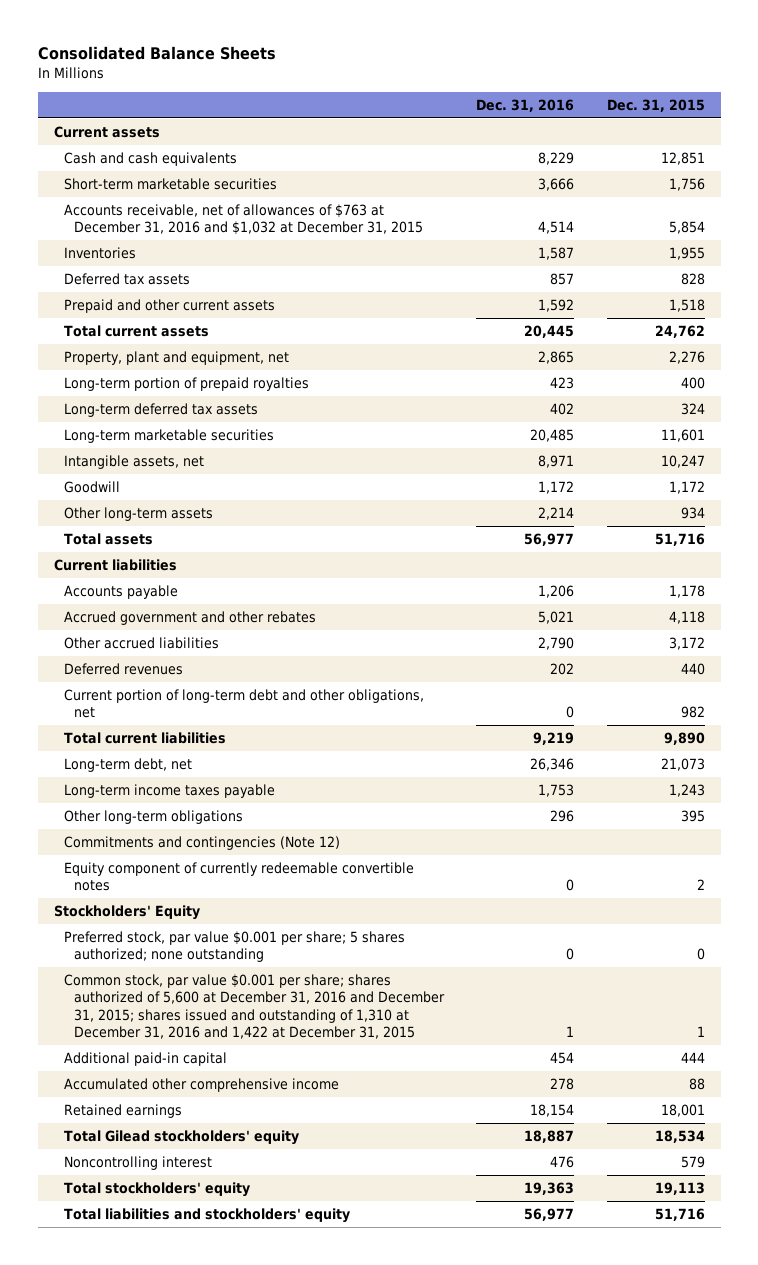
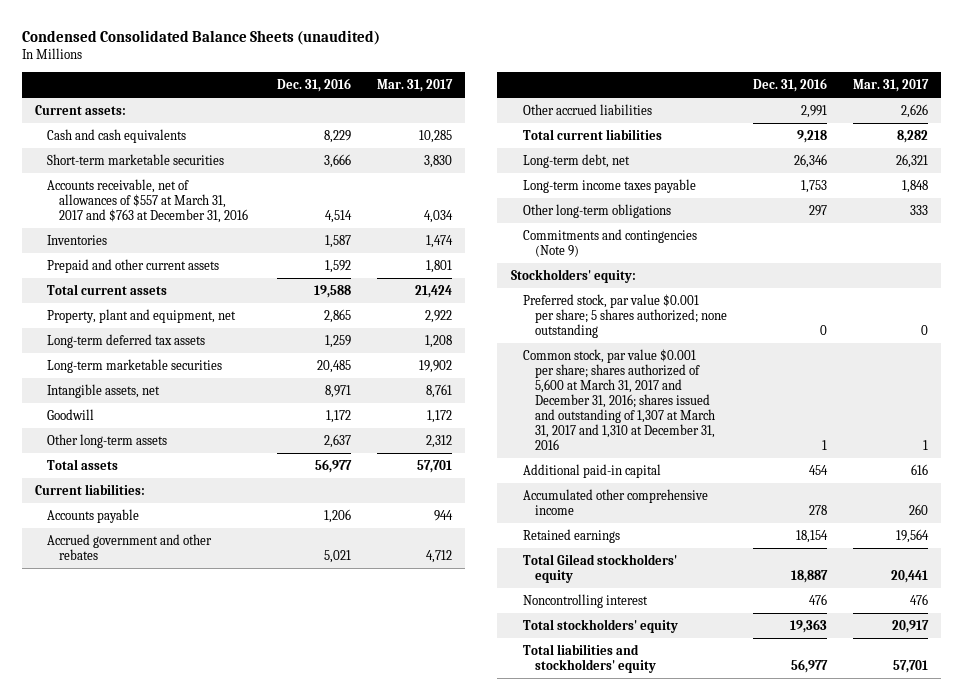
- Consolidated Balance Sheets
+ Condensed Consolidated Balance Sheets (unaudited)
- | Dec. 31, 2016 | Dec. 31, 2015
+ | Dec. 31, 2016 | Mar. 31, 2017
- Current assets
+ Current assets:
- Accounts receivable, net of allowances of $763 at December 31, 2016 and $1,032 at December 31, 2015 | 4,514 | 5,854
+ Accounts receivable, net of allowances of $557 at March 31, 2017 and $763 at December 31, 2016 | 4,514 | 4,034
- Deferred tax assets | 857 | 828
- Total current assets | 20,445 | 24,762
+ Total current assets | 19,588 | 21,424
- Long-term portion of prepaid royalties | 423 | 400
- Long-term deferred tax assets | 402 | 324
+ Long-term deferred tax assets | 1,259 | 1,208
- Other long-term assets | 2,214 | 934
+ Other long-term assets | 2,637 | 2,312
- Current liabilities
+ Current liabilities:
- Other accrued liabilities | 2,790 | 3,172
- Deferred revenues | 202 | 440
- Current portion of long-term debt and other obligations, net | 0 | 982
- Total current liabilities | 9,219 | 9,890
+ Other accrued liabilities | 2,991 | 2,626
+ Total current liabilities | 9,218 | 8,282
- Other long-term obligations | 296 | 395
- Commitments and contingencies (Note 12)
- Equity component of currently redeemable convertible notes | 0 | 2
- Stockholders' Equity
+ Other long-term obligations | 297 | 333
+ Commitments and contingencies (Note 9)
+ Stockholders' equity:
- Common stock, par value $0.001 per share; shares authorized of 5,600 at December 31, 2016 and December 31, 2015; shares issued and outstanding of 1,310 at December 31, 2016 and 1,422 at December 31, 2015 | 1 | 1
+ Common stock, par value $0.001 per share; shares authorized of 5,600 at March 31, 2017 and December 31, 2016; shares issued and outstanding of 1,307 at March 31, 2017 and 1,310 at December 31, 2016 | 1 | 1

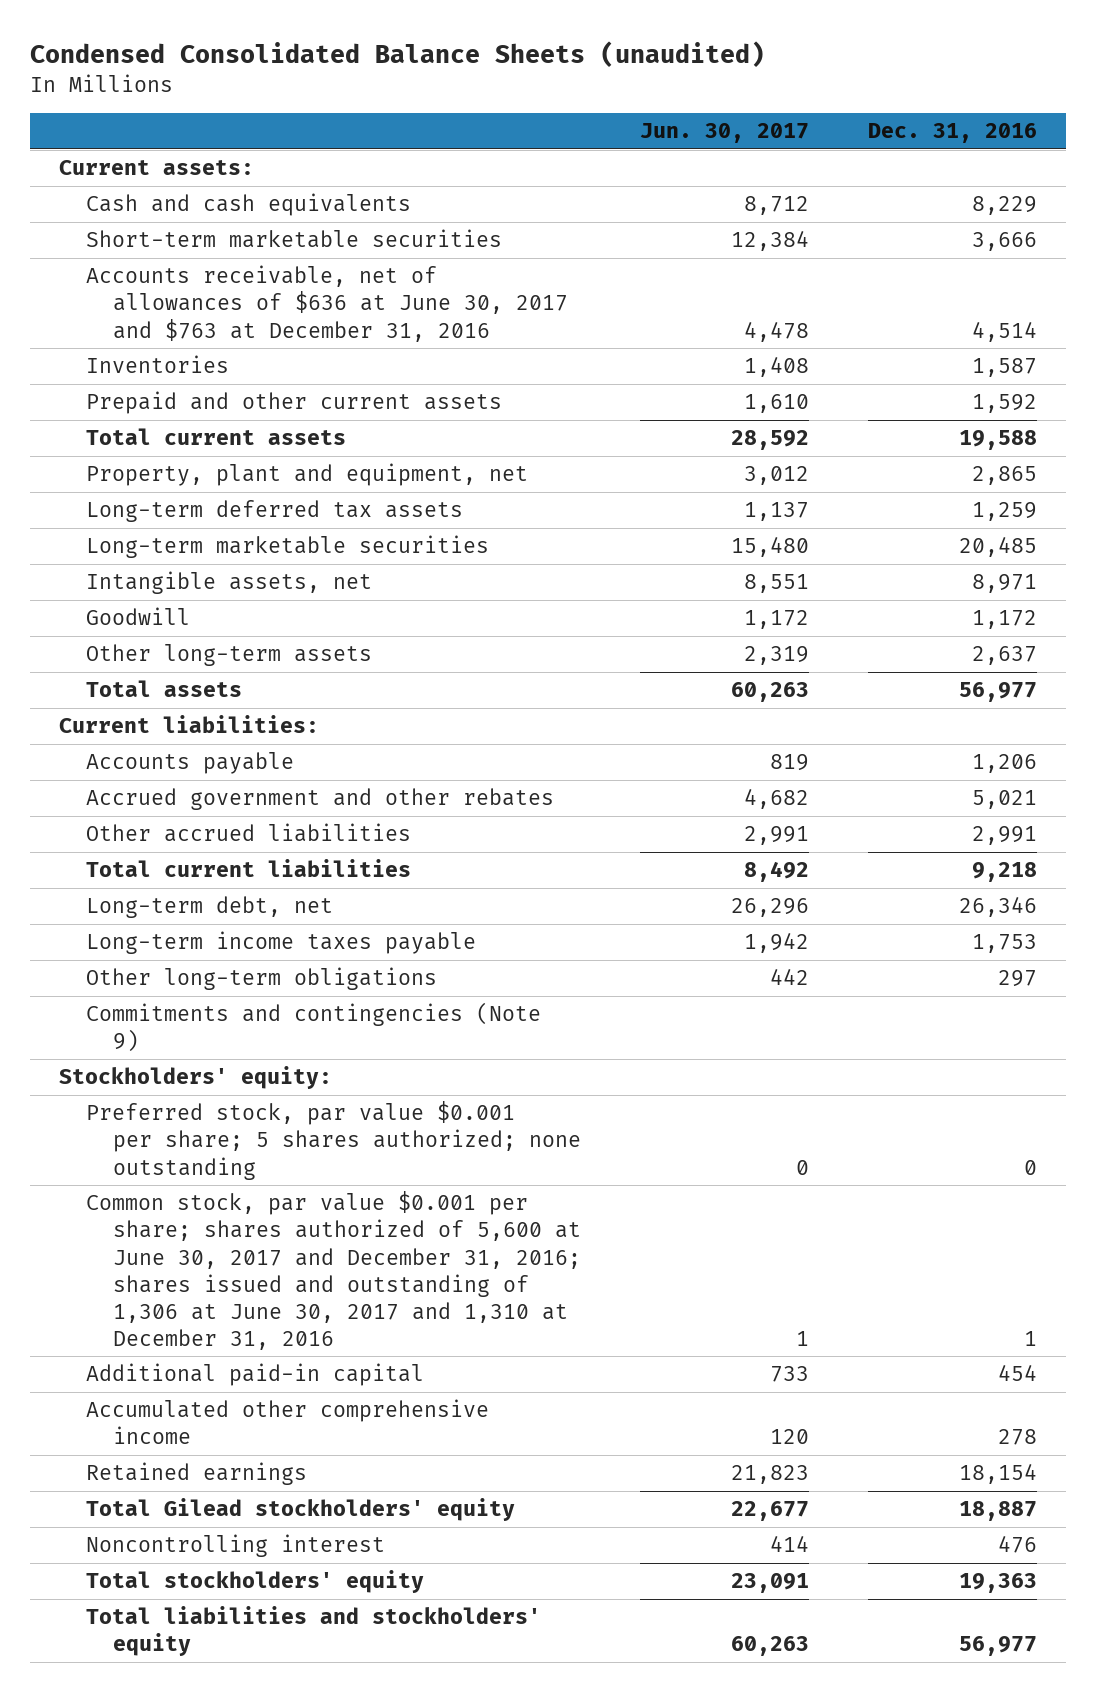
- | Dec. 31, 2016 | Mar. 31, 2017
+ | Jun. 30, 2017 | Dec. 31, 2016
- Accounts receivable, net of allowances of $557 at March 31, 2017 and $763 at December 31, 2016 | 4,514 | 4,034
+ Accounts receivable, net of allowances of $636 at June 30, 2017 and $763 at December 31, 2016 | 4,478 | 4,514
- Common stock, par value $0.001 per share; shares authorized of 5,600 at March 31, 2017 and December 31, 2016; shares issued and outstanding of 1,307 at March 31, 2017 and 1,310 at December 31, 2016 | 1 | 1
+ Common stock, par value $0.001 per share; shares authorized of 5,600 at June 30, 2017 and December 31, 2016; shares issued and outstanding of 1,306 at June 30, 2017 and 1,310 at December 31, 2016 | 1 | 1

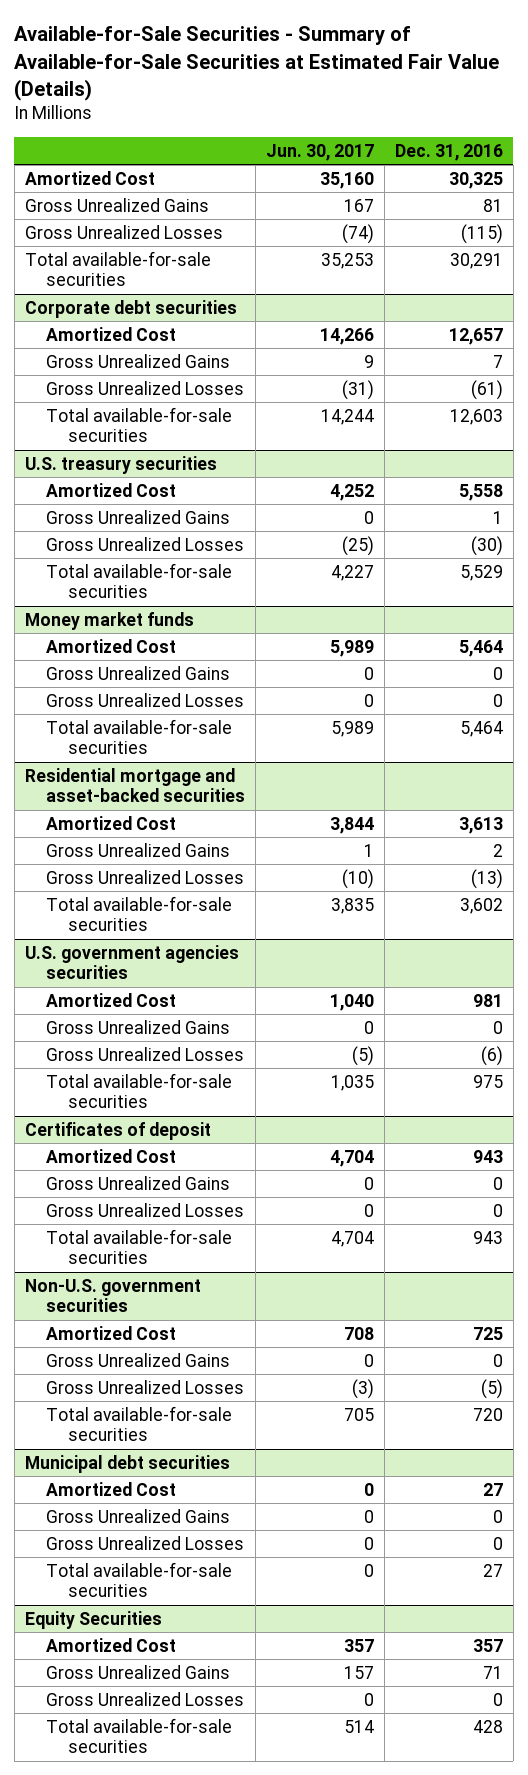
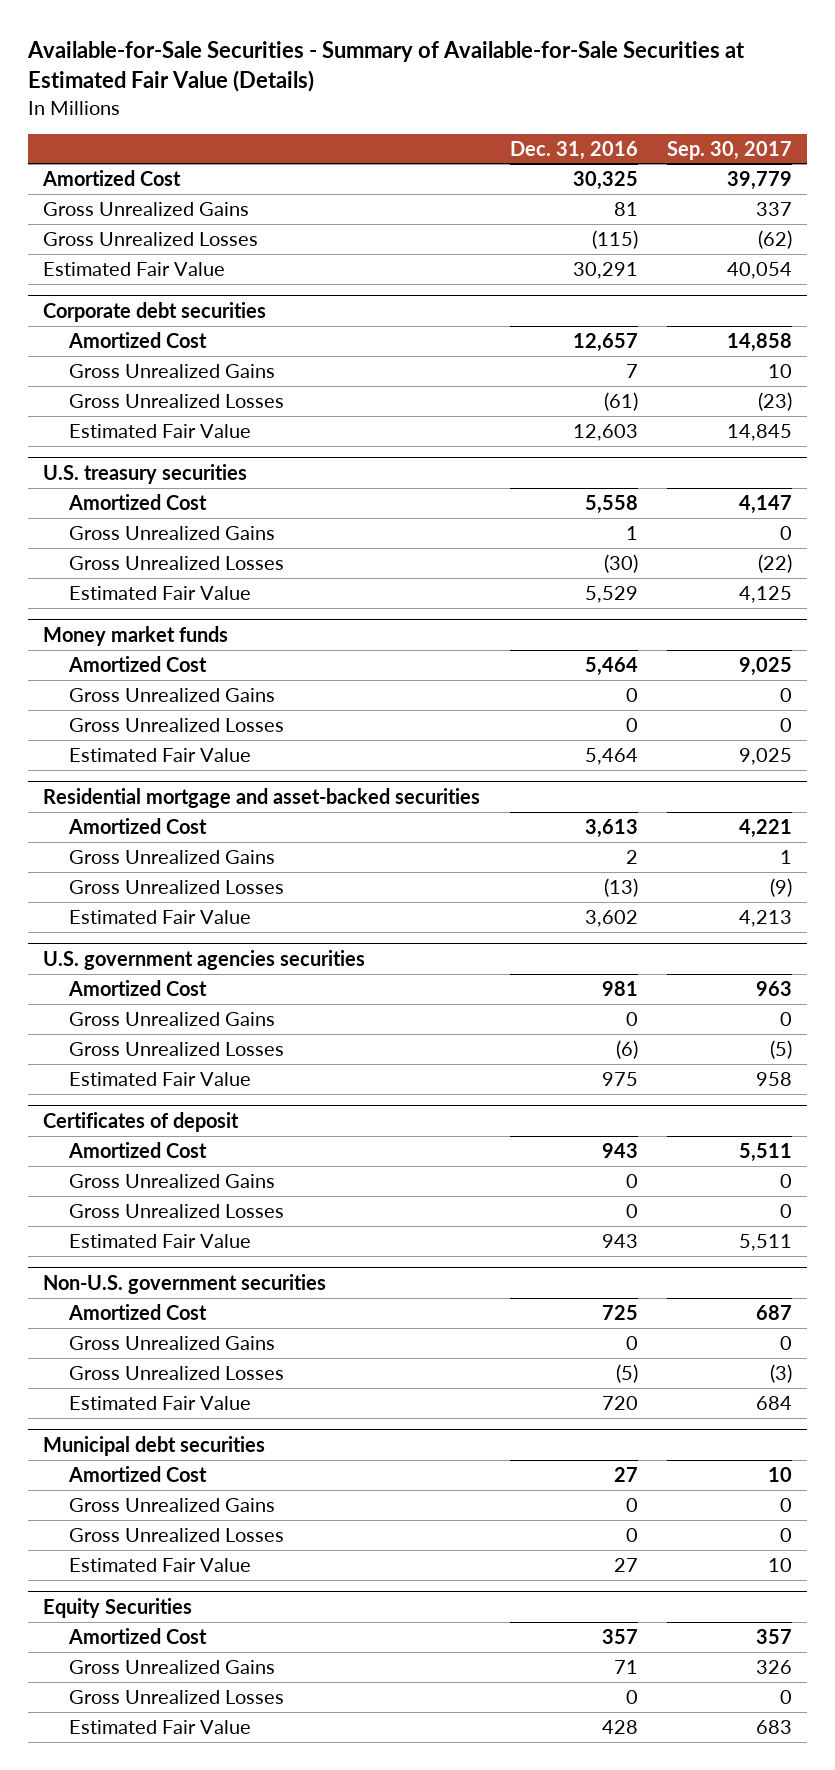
- | Jun. 30, 2017 | Dec. 31, 2016
+ | Dec. 31, 2016 | Sep. 30, 2017
- Total available-for-sale securities | 35,253 | 30,291
+ Estimated Fair Value | 30,291 | 40,054
@ Corporate debt securities
- Total available-for-sale securities | 14,244 | 12,603
+ Estimated Fair Value | 12,603 | 14,845
@ U.S. treasury securities
- Total available-for-sale securities | 4,227 | 5,529
+ Estimated Fair Value | 5,529 | 4,125
@ Money market funds
- Total available-for-sale securities | 5,989 | 5,464
+ Estimated Fair Value | 5,464 | 9,025
@ Residential mortgage and asset-backed securities
- Total available-for-sale securities | 3,835 | 3,602
+ Estimated Fair Value | 3,602 | 4,213
@ U.S. government agencies securities
- Total available-for-sale securities | 1,035 | 975
+ Estimated Fair Value | 975 | 958
@ Certificates of deposit
- Total available-for-sale securities | 4,704 | 943
+ Estimated Fair Value | 943 | 5,511
@ Non-U.S. government securities
- Total available-for-sale securities | 705 | 720
+ Estimated Fair Value | 720 | 684
@ Municipal debt securities
- Total available-for-sale securities | 0 | 27
+ Estimated Fair Value | 27 | 10
@ Equity Securities
- Total available-for-sale securities | 514 | 428
+ Estimated Fair Value | 428 | 683

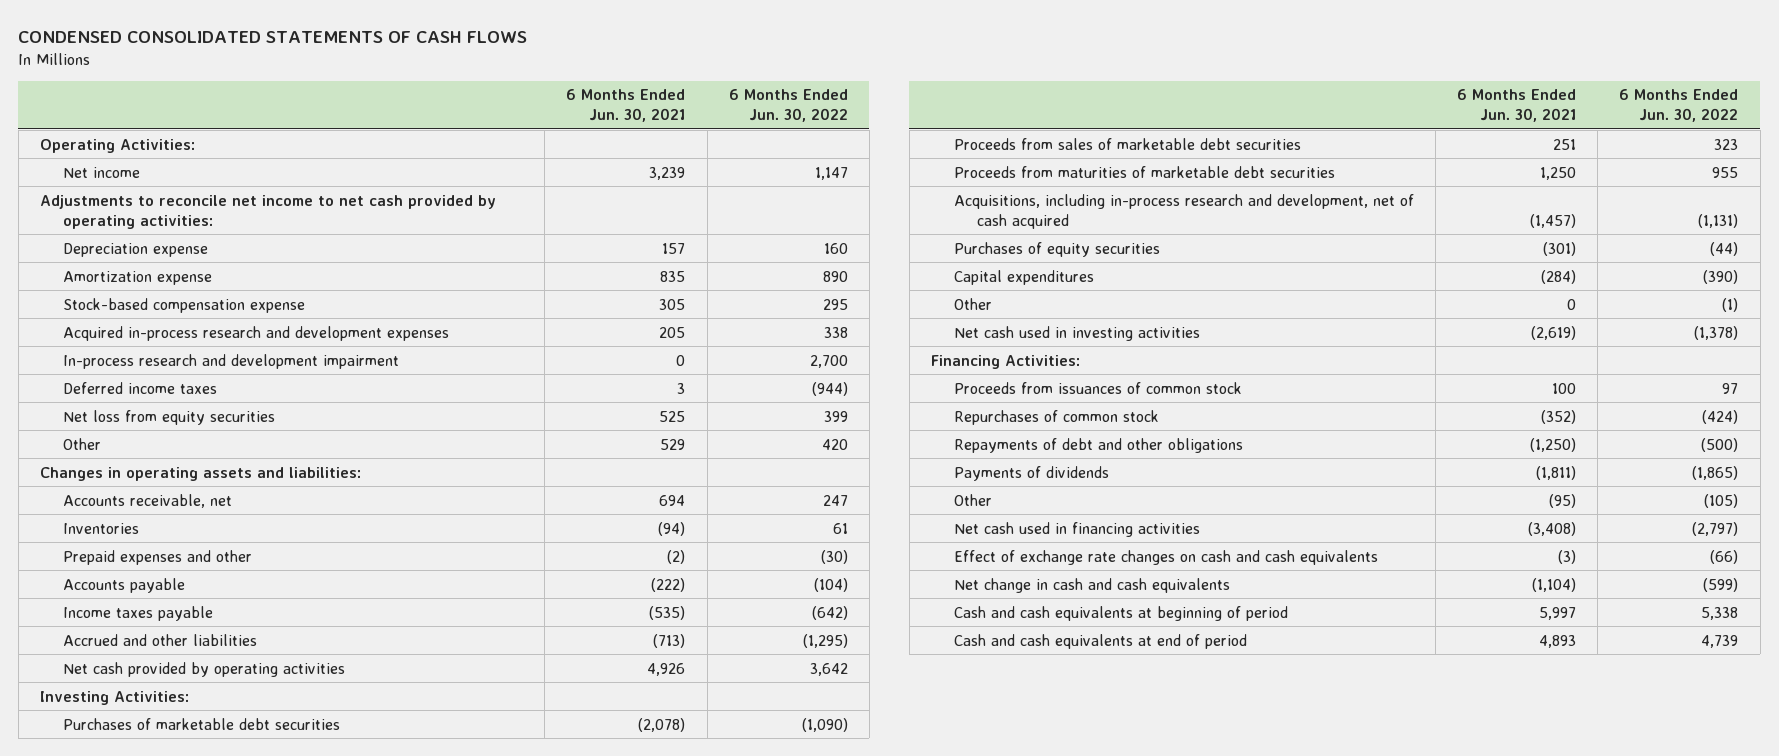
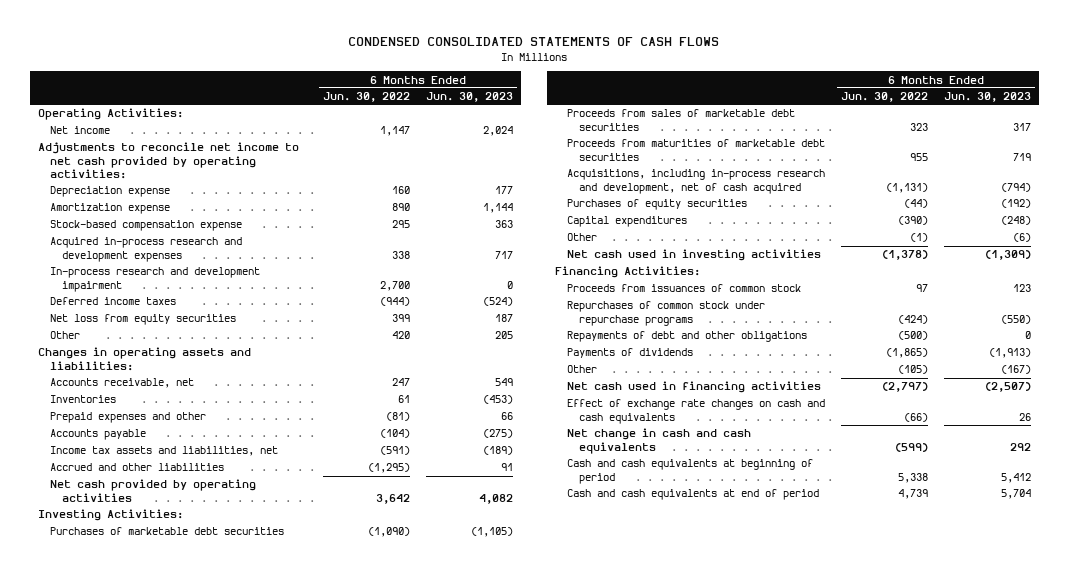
- | 6 Months Ended Jun. 30, 2021 | 6 Months Ended Jun. 30, 2022
+ | 6 Months Ended Jun. 30, 2022 | 6 Months Ended Jun. 30, 2023
- Prepaid expenses and other | (2) | (30)
+ Prepaid expenses and other | (81) | 66
- Income taxes payable | (535) | (642)
+ Income tax assets and liabilities, net | (591) | (189)
- Repurchases of common stock | (352) | (424)
+ Repurchases of common stock under repurchase programs | (424) | (550)

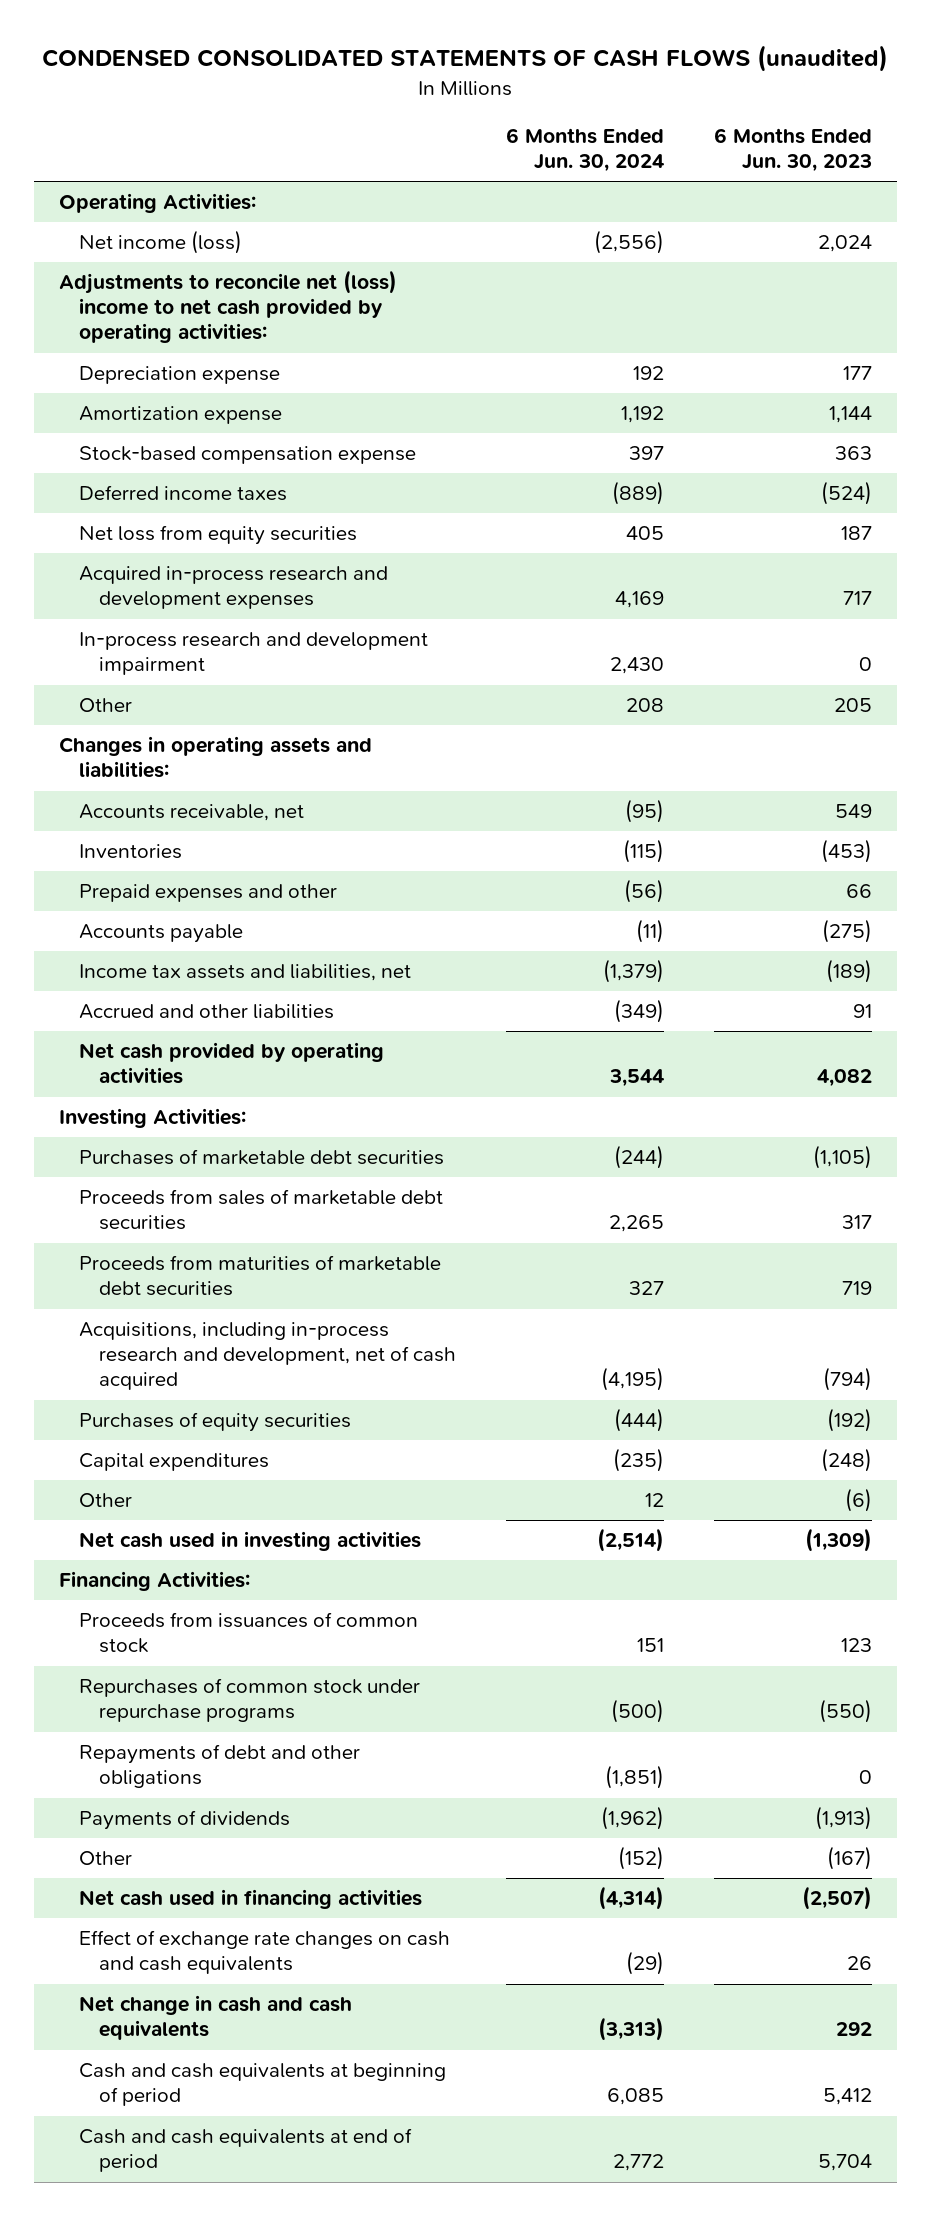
- CONDENSED CONSOLIDATED STATEMENTS OF CASH FLOWS
+ CONDENSED CONSOLIDATED STATEMENTS OF CASH FLOWS (unaudited)
- | 6 Months Ended Jun. 30, 2022 | 6 Months Ended Jun. 30, 2023
+ | 6 Months Ended Jun. 30, 2024 | 6 Months Ended Jun. 30, 2023
- Net income | 1,147 | 2,024
- Adjustments to reconcile net income to net cash provided by operating activities:
+ Net income (loss) | (2,556) | 2,024
+ Adjustments to reconcile net (loss) income to net cash provided by operating activities:
moved down: Acquired in-process research and development expenses | 4,169 | 717
moved down: In-process research and development impairment | 2,430 | 0

